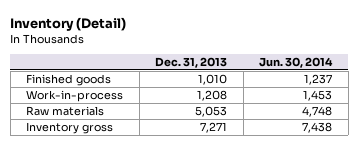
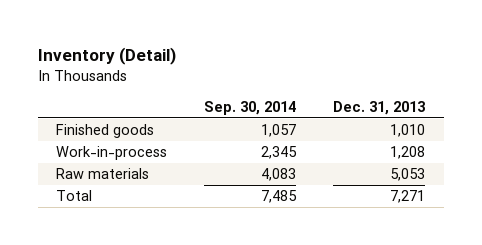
- | Dec. 31, 2013 | Jun. 30, 2014
+ | Sep. 30, 2014 | Dec. 31, 2013
- Inventory gross | 7,271 | 7,438
+ Total | 7,485 | 7,271

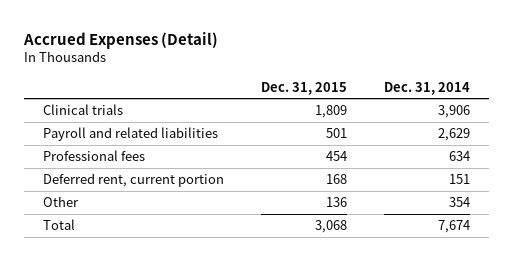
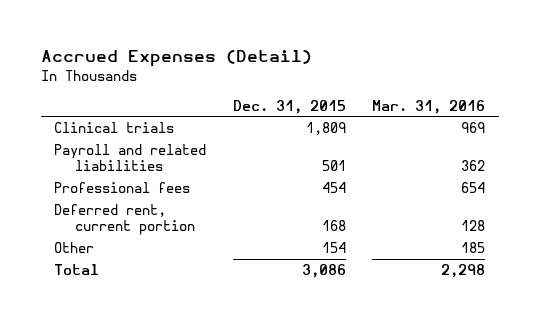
- | Dec. 31, 2015 | Dec. 31, 2014
+ | Dec. 31, 2015 | Mar. 31, 2016
- Other | 136 | 354
- Total | 3,068 | 7,674
+ Other | 154 | 185
+ Total | 3,086 | 2,298

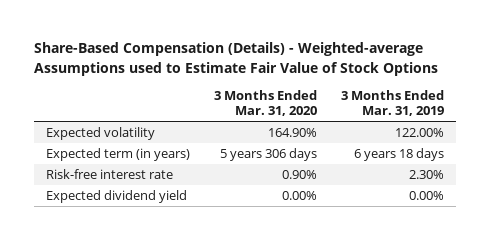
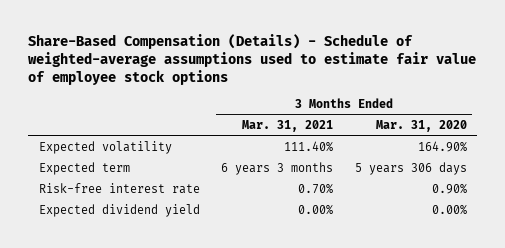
- Share-Based Compensation (Details) - Weighted-average Assumptions used to Estimate Fair Value of Stock Options
+ Share-Based Compensation (Details) - Schedule of weighted-average assumptions used to estimate fair value of employee stock options
- | 3 Months Ended Mar. 31, 2020 | 3 Months Ended Mar. 31, 2019
+ | 3 Months Ended Mar. 31, 2021 | 3 Months Ended Mar. 31, 2020
- Expected term (in years) | 5 years 306 days | 6 years 18 days
+ Expected term | 6 years 3 months | 5 years 306 days

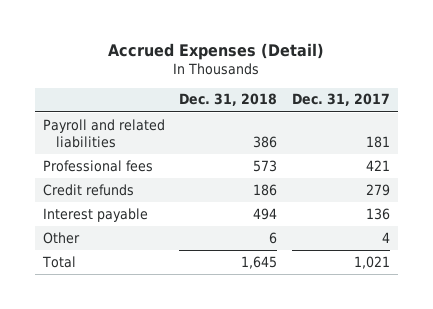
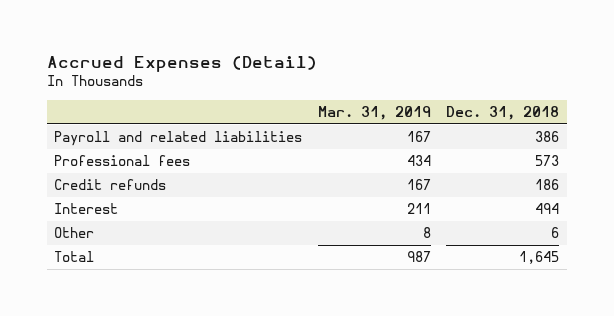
- | Dec. 31, 2018 | Dec. 31, 2017
+ | Mar. 31, 2019 | Dec. 31, 2018
- Interest payable | 494 | 136
+ Interest | 211 | 494

